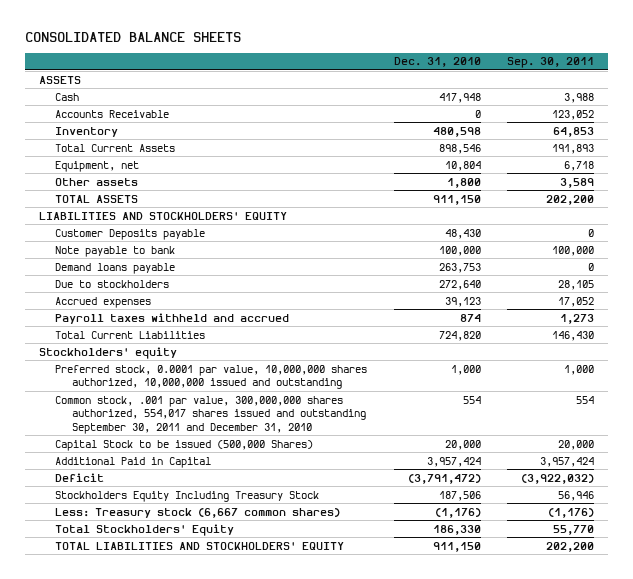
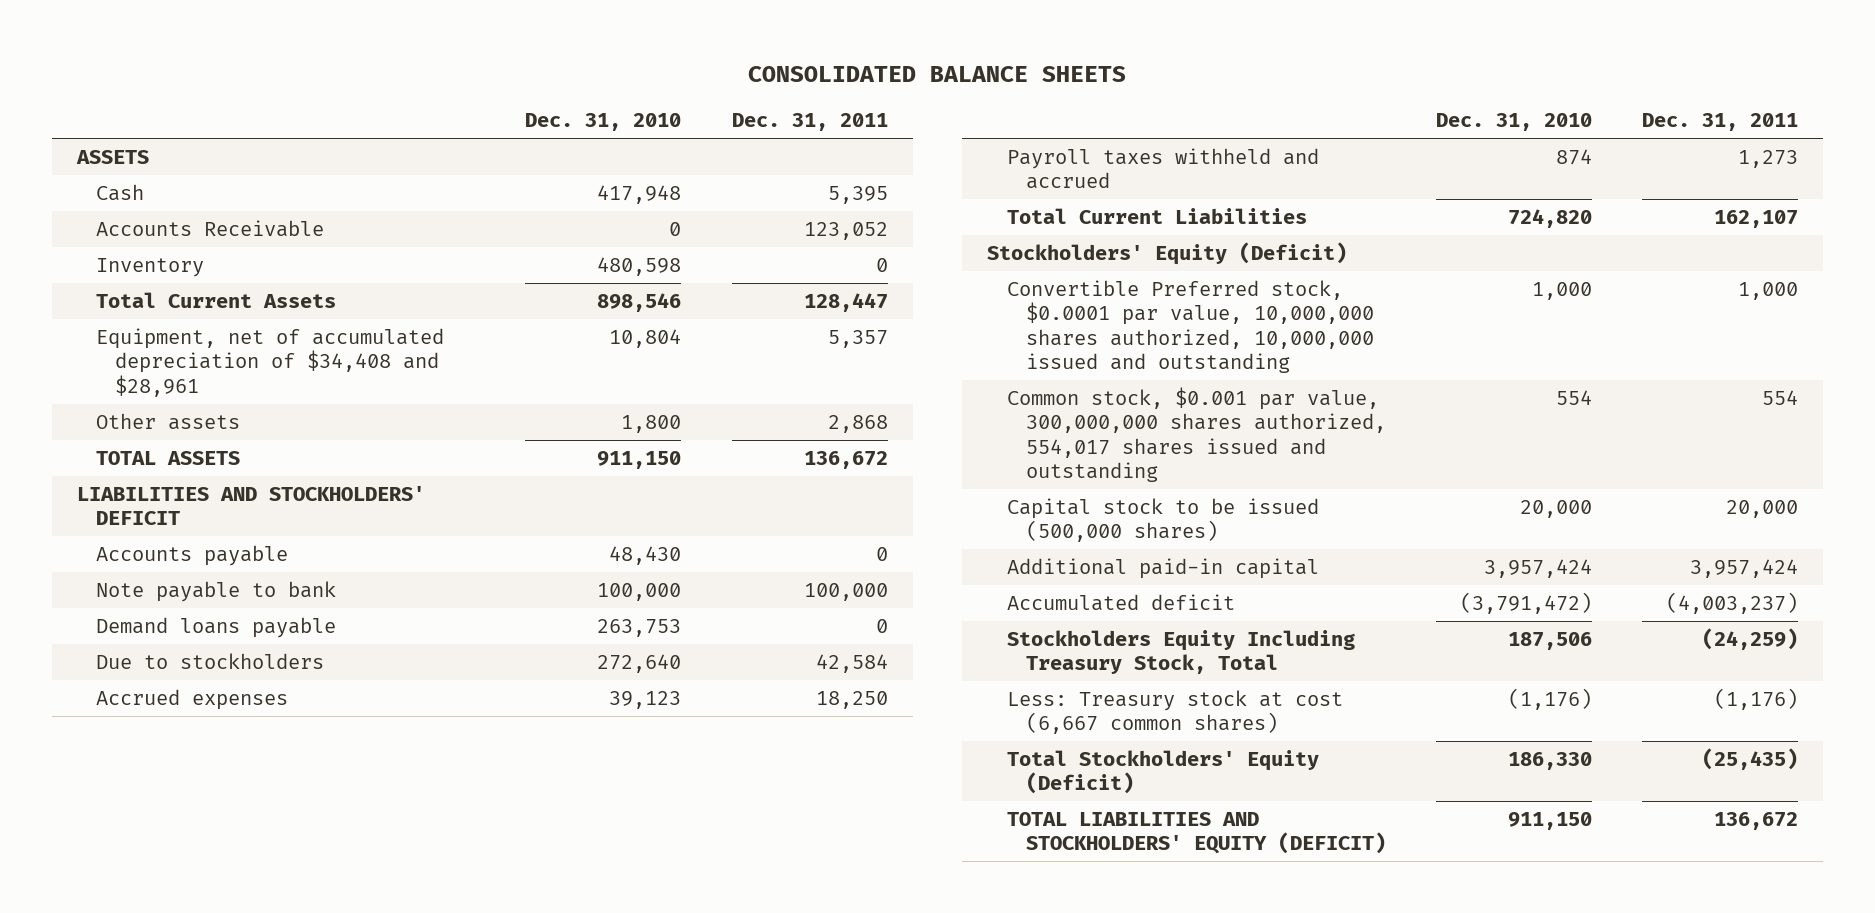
- | Dec. 31, 2010 | Sep. 30, 2011
+ | Dec. 31, 2010 | Dec. 31, 2011
- Equipment, net | 10,804 | 6,718
+ Equipment, net of accumulated depreciation of $34,408 and $28,961 | 10,804 | 5,357
- LIABILITIES AND STOCKHOLDERS' EQUITY
- Customer Deposits payable | 48,430 | 0
+ LIABILITIES AND STOCKHOLDERS' DEFICIT
+ Accounts payable | 48,430 | 0
- Stockholders' equity
- Preferred stock, 0.0001 par value, 10,000,000 shares authorized, 10,000,000 issued and outstanding | 1,000 | 1,000
- Common stock, .001 par value, 300,000,000 shares authorized, 554,017 shares issued and outstanding September 30, 2011 and December 31, 2010 | 554 | 554
- Capital Stock to be issued (500,000 Shares) | 20,000 | 20,000
- Additional Paid in Capital | 3,957,424 | 3,957,424
- Deficit | (3,791,472) | (3,922,032)
- Stockholders Equity Including Treasury Stock | 187,506 | 56,946
- Less: Treasury stock (6,667 common shares) | (1,176) | (1,176)
- Total Stockholders' Equity | 186,330 | 55,770
- TOTAL LIABILITIES AND STOCKHOLDERS' EQUITY | 911,150 | 202,200
+ Stockholders' Equity (Deficit)
+ Convertible Preferred stock, $0.0001 par value, 10,000,000 shares authorized, 10,000,000 issued and outstanding | 1,000 | 1,000
+ Common stock, $0.001 par value, 300,000,000 shares authorized, 554,017 shares issued and outstanding | 554 | 554
+ Capital stock to be issued (500,000 shares) | 20,000 | 20,000
+ Additional paid-in capital | 3,957,424 | 3,957,424
+ Accumulated deficit | (3,791,472) | (4,003,237)
+ Stockholders Equity Including Treasury Stock, Total | 187,506 | (24,259)
+ Less: Treasury stock at cost (6,667 common shares) | (1,176) | (1,176)
+ Total Stockholders' Equity (Deficit) | 186,330 | (25,435)
+ TOTAL LIABILITIES AND STOCKHOLDERS' EQUITY (DEFICIT) | 911,150 | 136,672

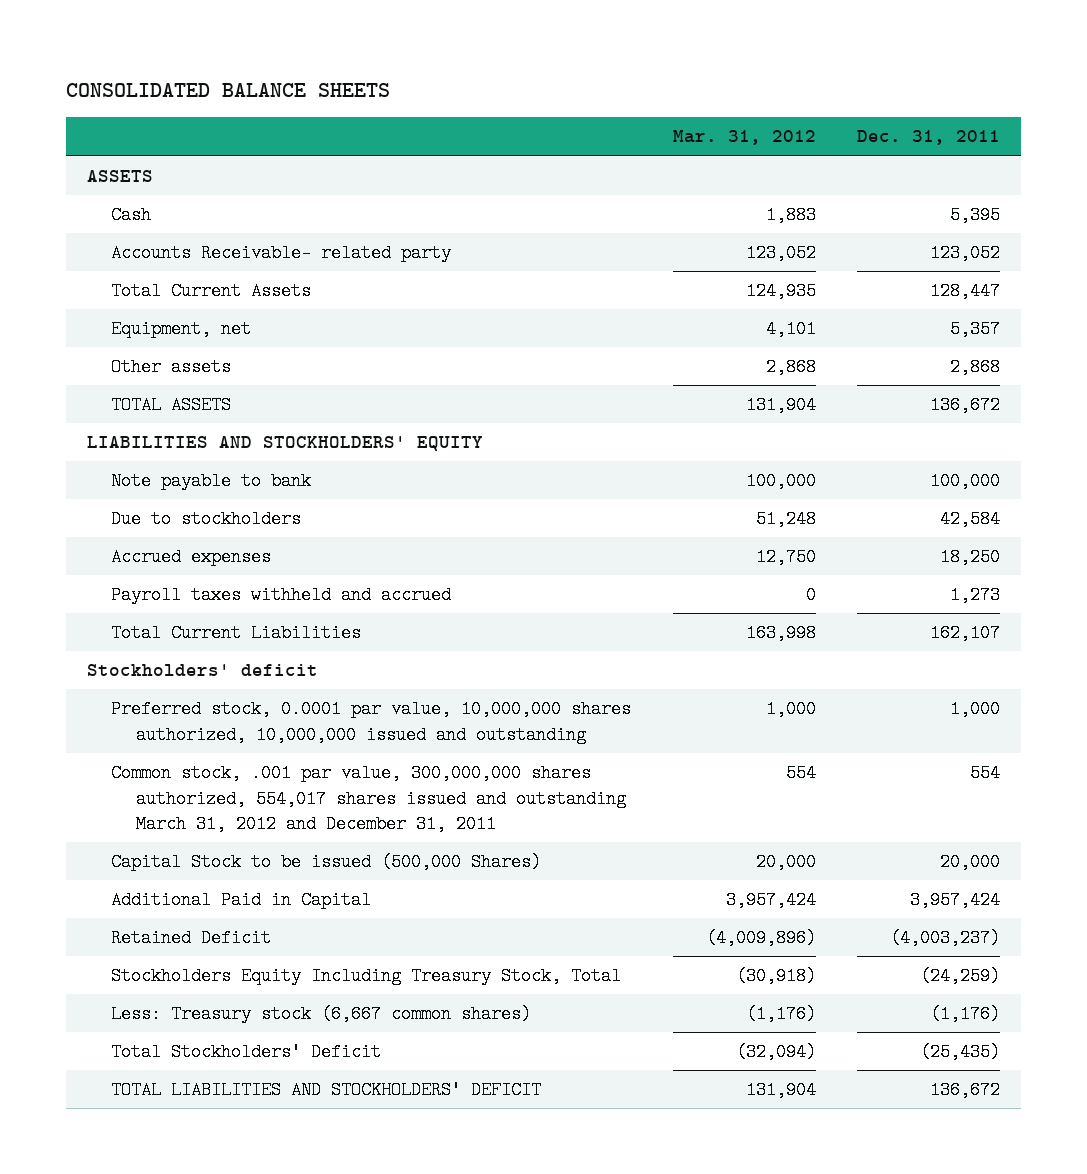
- | Dec. 31, 2010 | Dec. 31, 2011
+ | Mar. 31, 2012 | Dec. 31, 2011
- Accounts Receivable | 0 | 123,052
- Inventory | 480,598 | 0
+ Accounts Receivable- related party | 123,052 | 123,052
- Equipment, net of accumulated depreciation of $34,408 and $28,961 | 10,804 | 5,357
+ Equipment, net | 4,101 | 5,357
- LIABILITIES AND STOCKHOLDERS' DEFICIT
- Accounts payable | 48,430 | 0
+ LIABILITIES AND STOCKHOLDERS' EQUITY
- Demand loans payable | 263,753 | 0
- Stockholders' Equity (Deficit)
- Convertible Preferred stock, $0.0001 par value, 10,000,000 shares authorized, 10,000,000 issued and outstanding | 1,000 | 1,000
- Common stock, $0.001 par value, 300,000,000 shares authorized, 554,017 shares issued and outstanding | 554 | 554
- Capital stock to be issued (500,000 shares) | 20,000 | 20,000
- Additional paid-in capital | 3,957,424 | 3,957,424
- Accumulated deficit | (3,791,472) | (4,003,237)
+ Stockholders' deficit
+ Preferred stock, 0.0001 par value, 10,000,000 shares authorized, 10,000,000 issued and outstanding | 1,000 | 1,000
+ Common stock, .001 par value, 300,000,000 shares authorized, 554,017 shares issued and outstanding March 31, 2012 and December 31, 2011 | 554 | 554
+ Capital Stock to be issued (500,000 Shares) | 20,000 | 20,000
+ Additional Paid in Capital | 3,957,424 | 3,957,424
+ Retained Deficit | (4,009,896) | (4,003,237)
- Less: Treasury stock at cost (6,667 common shares) | (1,176) | (1,176)
- Total Stockholders' Equity (Deficit) | 186,330 | (25,435)
- TOTAL LIABILITIES AND STOCKHOLDERS' EQUITY (DEFICIT) | 911,150 | 136,672
+ Less: Treasury stock (6,667 common shares) | (1,176) | (1,176)
+ Total Stockholders' Deficit | (32,094) | (25,435)
+ TOTAL LIABILITIES AND STOCKHOLDERS' DEFICIT | 131,904 | 136,672

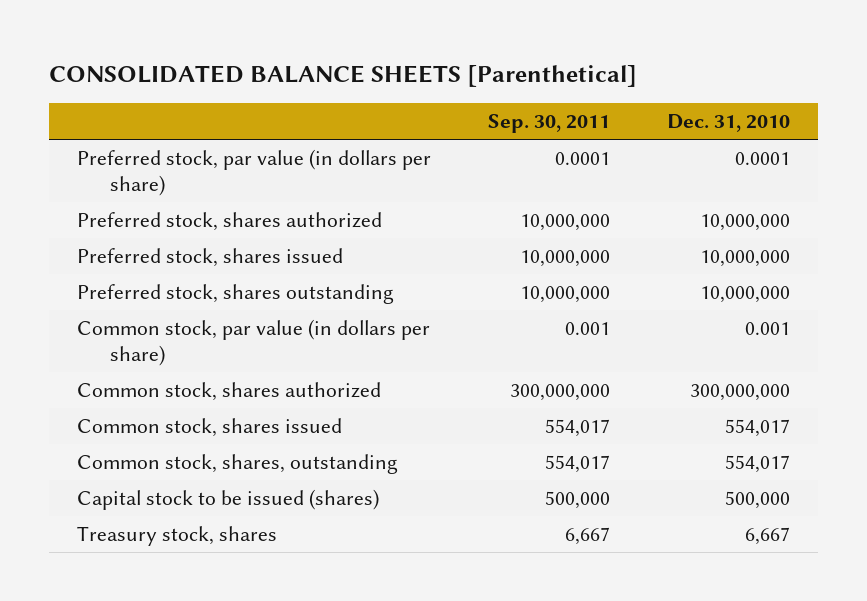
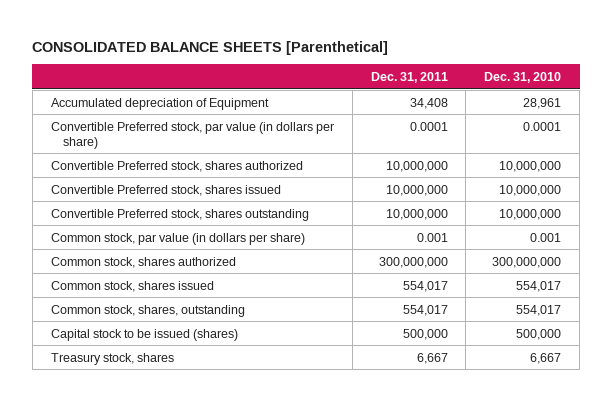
- | Sep. 30, 2011 | Dec. 31, 2010
+ | Dec. 31, 2011 | Dec. 31, 2010
- Preferred stock, par value (in dollars per share) | 0.0001 | 0.0001
- Preferred stock, shares authorized | 10,000,000 | 10,000,000
- Preferred stock, shares issued | 10,000,000 | 10,000,000
- Preferred stock, shares outstanding | 10,000,000 | 10,000,000
+ Accumulated depreciation of Equipment | 34,408 | 28,961
+ Convertible Preferred stock, par value (in dollars per share) | 0.0001 | 0.0001
+ Convertible Preferred stock, shares authorized | 10,000,000 | 10,000,000
+ Convertible Preferred stock, shares issued | 10,000,000 | 10,000,000
+ Convertible Preferred stock, shares outstanding | 10,000,000 | 10,000,000

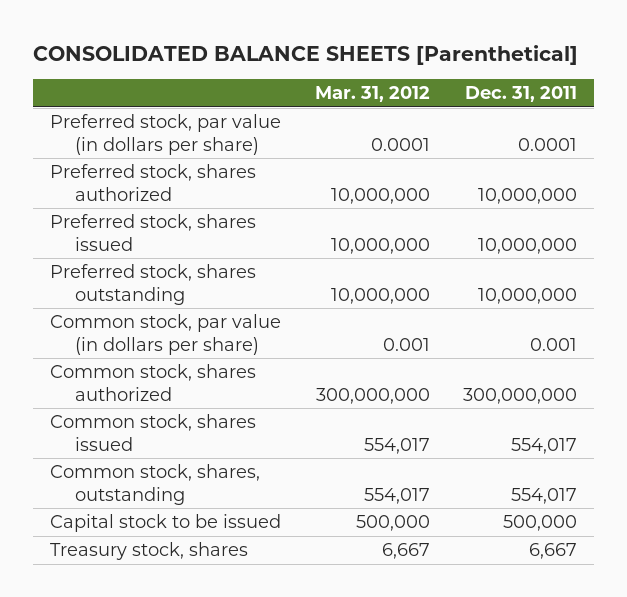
- | Dec. 31, 2011 | Dec. 31, 2010
+ | Mar. 31, 2012 | Dec. 31, 2011
- Accumulated depreciation of Equipment | 34,408 | 28,961
- Convertible Preferred stock, par value (in dollars per share) | 0.0001 | 0.0001
- Convertible Preferred stock, shares authorized | 10,000,000 | 10,000,000
- Convertible Preferred stock, shares issued | 10,000,000 | 10,000,000
- Convertible Preferred stock, shares outstanding | 10,000,000 | 10,000,000
+ Preferred stock, par value (in dollars per share) | 0.0001 | 0.0001
+ Preferred stock, shares authorized | 10,000,000 | 10,000,000
+ Preferred stock, shares issued | 10,000,000 | 10,000,000
+ Preferred stock, shares outstanding | 10,000,000 | 10,000,000
- Capital stock to be issued (shares) | 500,000 | 500,000
+ Capital stock to be issued | 500,000 | 500,000

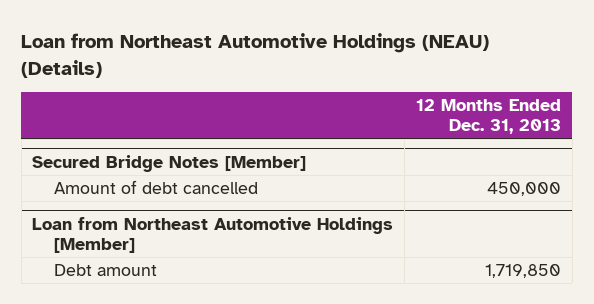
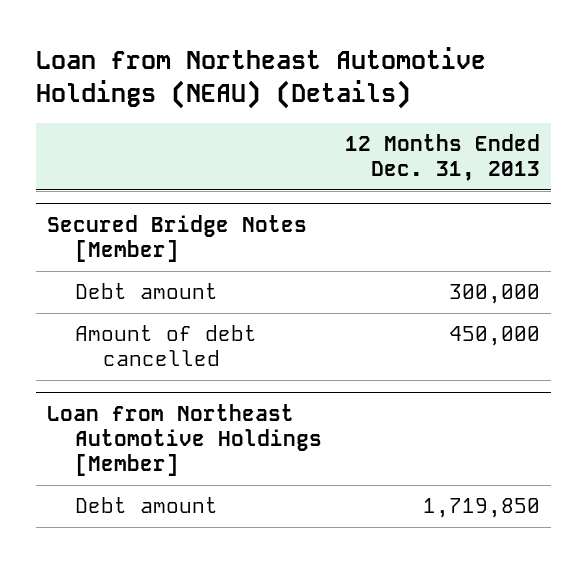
@ Secured Bridge Notes [Member]
+ Debt amount | 300,000

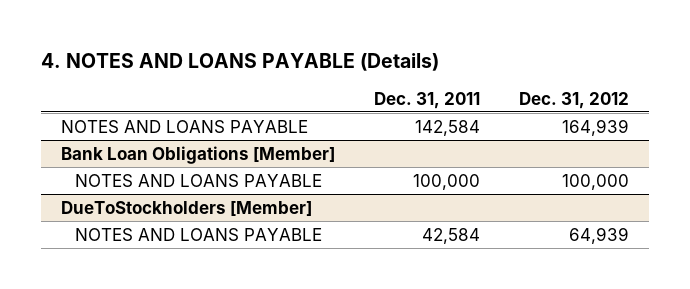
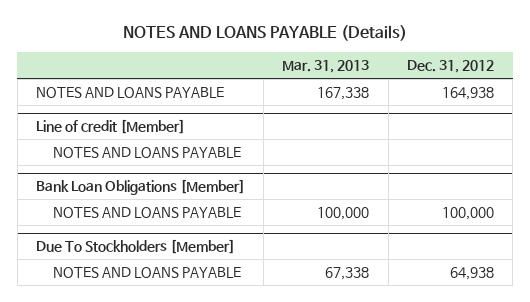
- 4. NOTES AND LOANS PAYABLE (Details)
+ NOTES AND LOANS PAYABLE (Details)
- | Dec. 31, 2011 | Dec. 31, 2012
+ | Mar. 31, 2013 | Dec. 31, 2012
- NOTES AND LOANS PAYABLE | 142,584 | 164,939
+ NOTES AND LOANS PAYABLE | 167,338 | 164,938
+ Line of credit [Member]
+ NOTES AND LOANS PAYABLE
- DueToStockholders [Member]
- NOTES AND LOANS PAYABLE | 42,584 | 64,939
+ Due To Stockholders [Member]
+ NOTES AND LOANS PAYABLE | 67,338 | 64,938

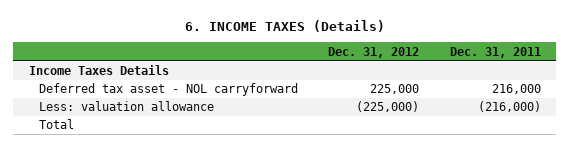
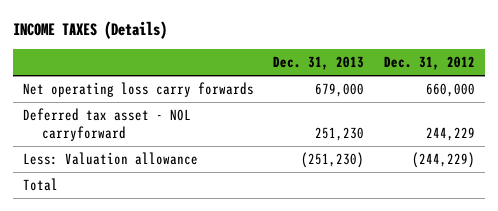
- 6. INCOME TAXES (Details)
+ INCOME TAXES (Details)
- | Dec. 31, 2012 | Dec. 31, 2011
+ | Dec. 31, 2013 | Dec. 31, 2012
- Income Taxes Details
- Deferred tax asset - NOL carryforward | 225,000 | 216,000
- Less: valuation allowance | (225,000) | (216,000)
+ Net operating loss carry forwards | 679,000 | 660,000
+ Deferred tax asset - NOL carryforward | 251,230 | 244,229
+ Less: Valuation allowance | (251,230) | (244,229)

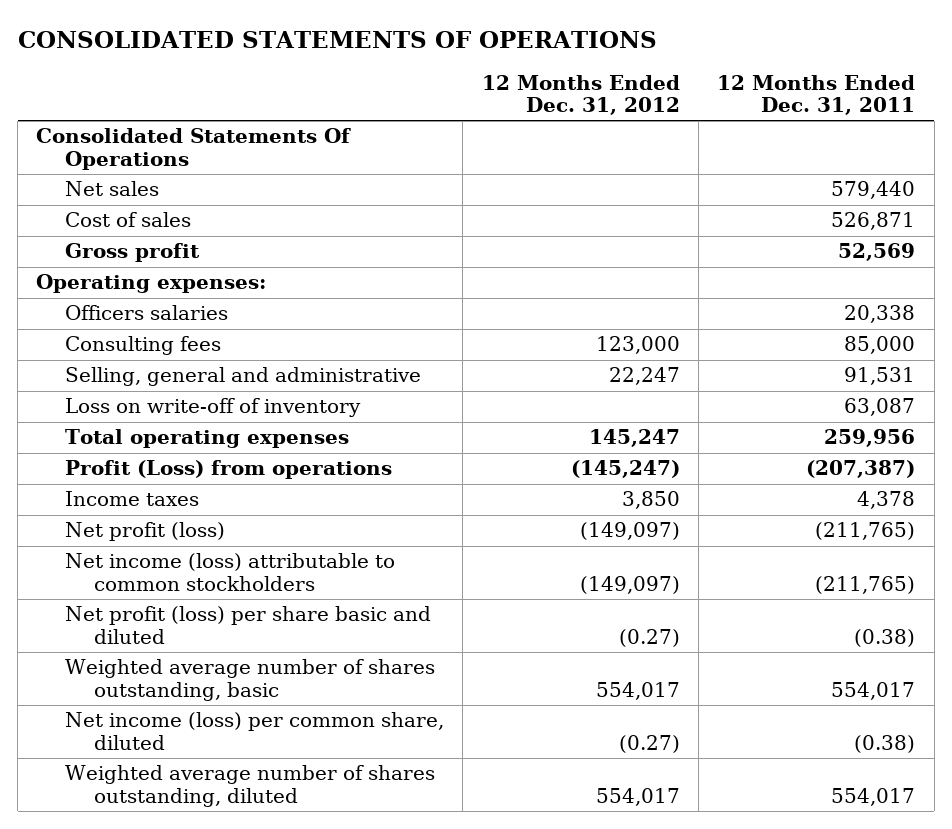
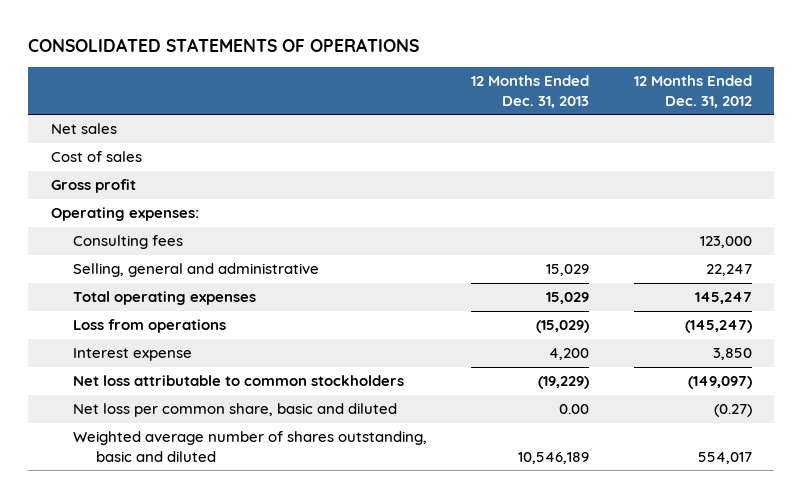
- | 12 Months Ended Dec. 31, 2012 | 12 Months Ended Dec. 31, 2011
+ | 12 Months Ended Dec. 31, 2013 | 12 Months Ended Dec. 31, 2012
- Consolidated Statements Of Operations
- Officers salaries | | 20,338
- Loss on write-off of inventory | | 63,087
- Profit (Loss) from operations | (145,247) | (207,387)
- Income taxes | 3,850 | 4,378
- Net profit (loss) | (149,097) | (211,765)
- Net income (loss) attributable to common stockholders | (149,097) | (211,765)
- Net profit (loss) per share basic and diluted | (0.27) | (0.38)
- Weighted average number of shares outstanding, basic | 554,017 | 554,017
- Net income (loss) per common share, diluted | (0.27) | (0.38)
- Weighted average number of shares outstanding, diluted | 554,017 | 554,017
+ Loss from operations | (15,029) | (145,247)
+ Interest expense | 4,200 | 3,850
+ Net loss attributable to common stockholders | (19,229) | (149,097)
+ Net loss per common share, basic and diluted | 0.00 | (0.27)
+ Weighted average number of shares outstanding, basic and diluted | 10,546,189 | 554,017

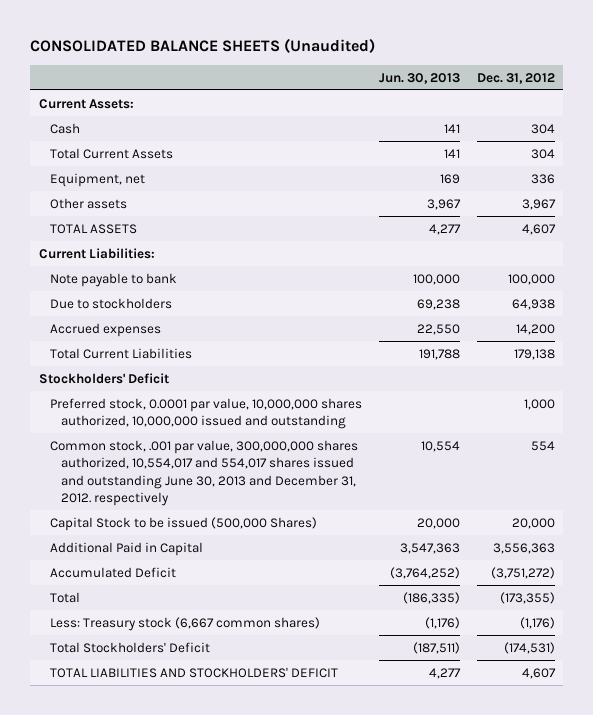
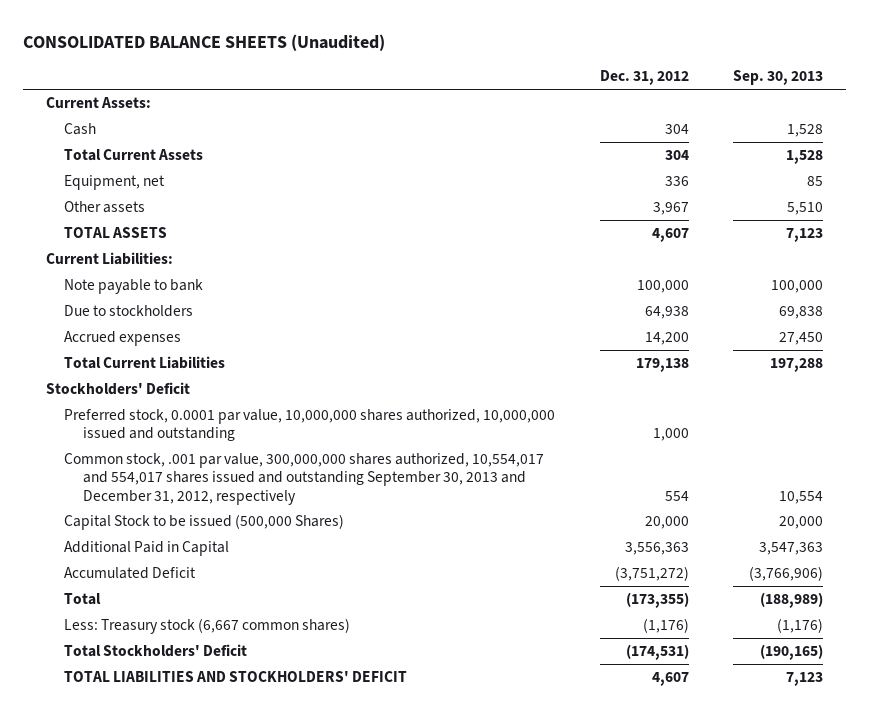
- | Jun. 30, 2013 | Dec. 31, 2012
+ | Dec. 31, 2012 | Sep. 30, 2013
- Common stock, .001 par value, 300,000,000 shares authorized, 10,554,017 and 554,017 shares issued and outstanding June 30, 2013 and December 31, 2012. respectively | 10,554 | 554
+ Common stock, .001 par value, 300,000,000 shares authorized, 10,554,017 and 554,017 shares issued and outstanding September 30, 2013 and December 31, 2012, respectively | 554 | 10,554

